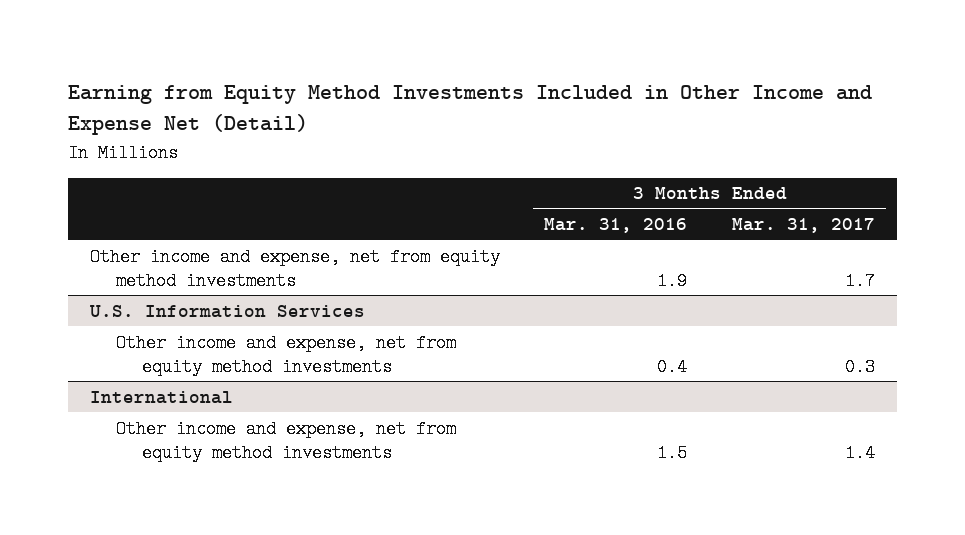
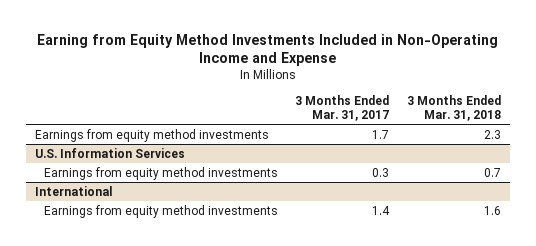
- Earning from Equity Method Investments Included in Other Income and Expense Net (Detail)
+ Earning from Equity Method Investments Included in Non-Operating Income and Expense
- | 3 Months Ended Mar. 31, 2016 | 3 Months Ended Mar. 31, 2017
+ | 3 Months Ended Mar. 31, 2017 | 3 Months Ended Mar. 31, 2018
- Other income and expense, net from equity method investments | 1.9 | 1.7
+ Earnings from equity method investments | 1.7 | 2.3
@ U.S. Information Services
- Other income and expense, net from equity method investments | 0.4 | 0.3
+ Earnings from equity method investments | 0.3 | 0.7
@ International
- Other income and expense, net from equity method investments | 1.5 | 1.4
+ Earnings from equity method investments | 1.4 | 1.6

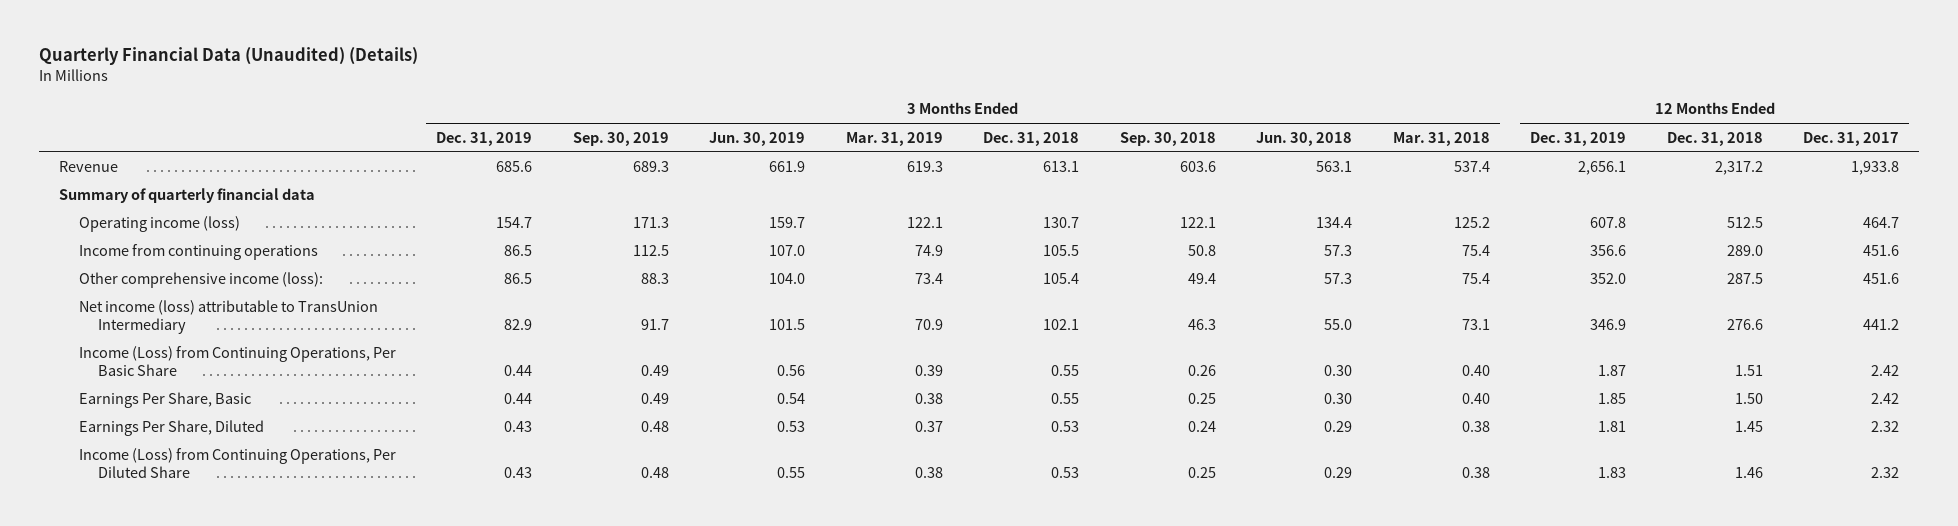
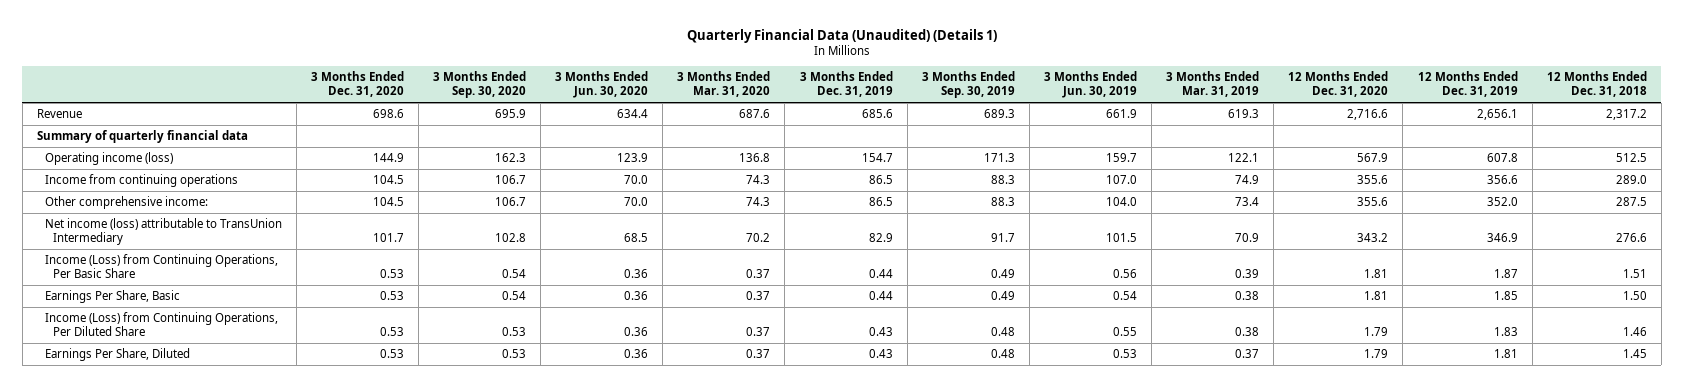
- Quarterly Financial Data (Unaudited) (Details)
+ Quarterly Financial Data (Unaudited) (Details 1)
- | 3 Months Ended Dec. 31, 2019 | 3 Months Ended Sep. 30, 2019 | 3 Months Ended Jun. 30, 2019 | 3 Months Ended Mar. 31, 2019 | 3 Months Ended Dec. 31, 2018 | 3 Months Ended Sep. 30, 2018 | 3 Months Ended Jun. 30, 2018 | 3 Months Ended Mar. 31, 2018 | 12 Months Ended Dec. 31, 2019 | 12 Months Ended Dec. 31, 2018 | 12 Months Ended Dec. 31, 2017
+ | 3 Months Ended Dec. 31, 2020 | 3 Months Ended Sep. 30, 2020 | 3 Months Ended Jun. 30, 2020 | 3 Months Ended Mar. 31, 2020 | 3 Months Ended Dec. 31, 2019 | 3 Months Ended Sep. 30, 2019 | 3 Months Ended Jun. 30, 2019 | 3 Months Ended Mar. 31, 2019 | 12 Months Ended Dec. 31, 2020 | 12 Months Ended Dec. 31, 2019 | 12 Months Ended Dec. 31, 2018
- Income from continuing operations | 86.5 | 112.5 | 107.0 | 74.9 | 105.5 | 50.8 | 57.3 | 75.4 | 356.6 | 289.0 | 451.6
- Other comprehensive income (loss): | 86.5 | 88.3 | 104.0 | 73.4 | 105.4 | 49.4 | 57.3 | 75.4 | 352.0 | 287.5 | 451.6
+ Income from continuing operations | 104.5 | 106.7 | 70.0 | 74.3 | 86.5 | 88.3 | 107.0 | 74.9 | 355.6 | 356.6 | 289.0
+ Other comprehensive income: | 104.5 | 106.7 | 70.0 | 74.3 | 86.5 | 88.3 | 104.0 | 73.4 | 355.6 | 352.0 | 287.5
moved down: Earnings Per Share, Diluted | 0.53 | 0.53 | 0.36 | 0.37 | 0.43 | 0.48 | 0.53 | 0.37 | 1.79 | 1.81 | 1.45

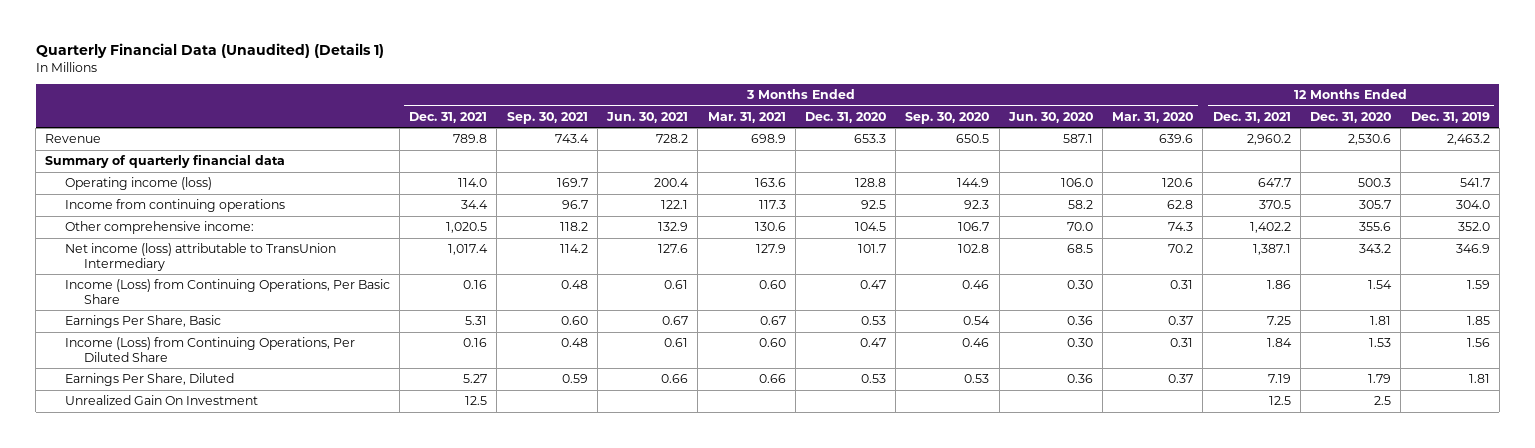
- | 3 Months Ended Dec. 31, 2020 | 3 Months Ended Sep. 30, 2020 | 3 Months Ended Jun. 30, 2020 | 3 Months Ended Mar. 31, 2020 | 3 Months Ended Dec. 31, 2019 | 3 Months Ended Sep. 30, 2019 | 3 Months Ended Jun. 30, 2019 | 3 Months Ended Mar. 31, 2019 | 12 Months Ended Dec. 31, 2020 | 12 Months Ended Dec. 31, 2019 | 12 Months Ended Dec. 31, 2018
+ | 3 Months Ended Dec. 31, 2021 | 3 Months Ended Sep. 30, 2021 | 3 Months Ended Jun. 30, 2021 | 3 Months Ended Mar. 31, 2021 | 3 Months Ended Dec. 31, 2020 | 3 Months Ended Sep. 30, 2020 | 3 Months Ended Jun. 30, 2020 | 3 Months Ended Mar. 31, 2020 | 12 Months Ended Dec. 31, 2021 | 12 Months Ended Dec. 31, 2020 | 12 Months Ended Dec. 31, 2019
- Revenue | 698.6 | 695.9 | 634.4 | 687.6 | 685.6 | 689.3 | 661.9 | 619.3 | 2,716.6 | 2,656.1 | 2,317.2
+ Revenue | 789.8 | 743.4 | 728.2 | 698.9 | 653.3 | 650.5 | 587.1 | 639.6 | 2,960.2 | 2,530.6 | 2,463.2
- Operating income (loss) | 144.9 | 162.3 | 123.9 | 136.8 | 154.7 | 171.3 | 159.7 | 122.1 | 567.9 | 607.8 | 512.5
- Income from continuing operations | 104.5 | 106.7 | 70.0 | 74.3 | 86.5 | 88.3 | 107.0 | 74.9 | 355.6 | 356.6 | 289.0
+ Operating income (loss) | 114.0 | 169.7 | 200.4 | 163.6 | 128.8 | 144.9 | 106.0 | 120.6 | 647.7 | 500.3 | 541.7
+ Income from continuing operations | 34.4 | 96.7 | 122.1 | 117.3 | 92.5 | 92.3 | 58.2 | 62.8 | 370.5 | 305.7 | 304.0
- Income (Loss) from Continuing Operations, Per Basic Share | 0.53 | 0.54 | 0.36 | 0.37 | 0.44 | 0.49 | 0.56 | 0.39 | 1.81 | 1.87 | 1.51
+ Income (Loss) from Continuing Operations, Per Basic Share | 0.16 | 0.48 | 0.61 | 0.60 | 0.47 | 0.46 | 0.30 | 0.31 | 1.86 | 1.54 | 1.59
- Income (Loss) from Continuing Operations, Per Diluted Share | 0.53 | 0.53 | 0.36 | 0.37 | 0.43 | 0.48 | 0.55 | 0.38 | 1.79 | 1.83 | 1.46
+ Income (Loss) from Continuing Operations, Per Diluted Share | 0.16 | 0.48 | 0.61 | 0.60 | 0.47 | 0.46 | 0.30 | 0.31 | 1.84 | 1.53 | 1.56
+ Unrealized Gain On Investment | 12.5 | | | | | | | | 12.5 | 2.5 |

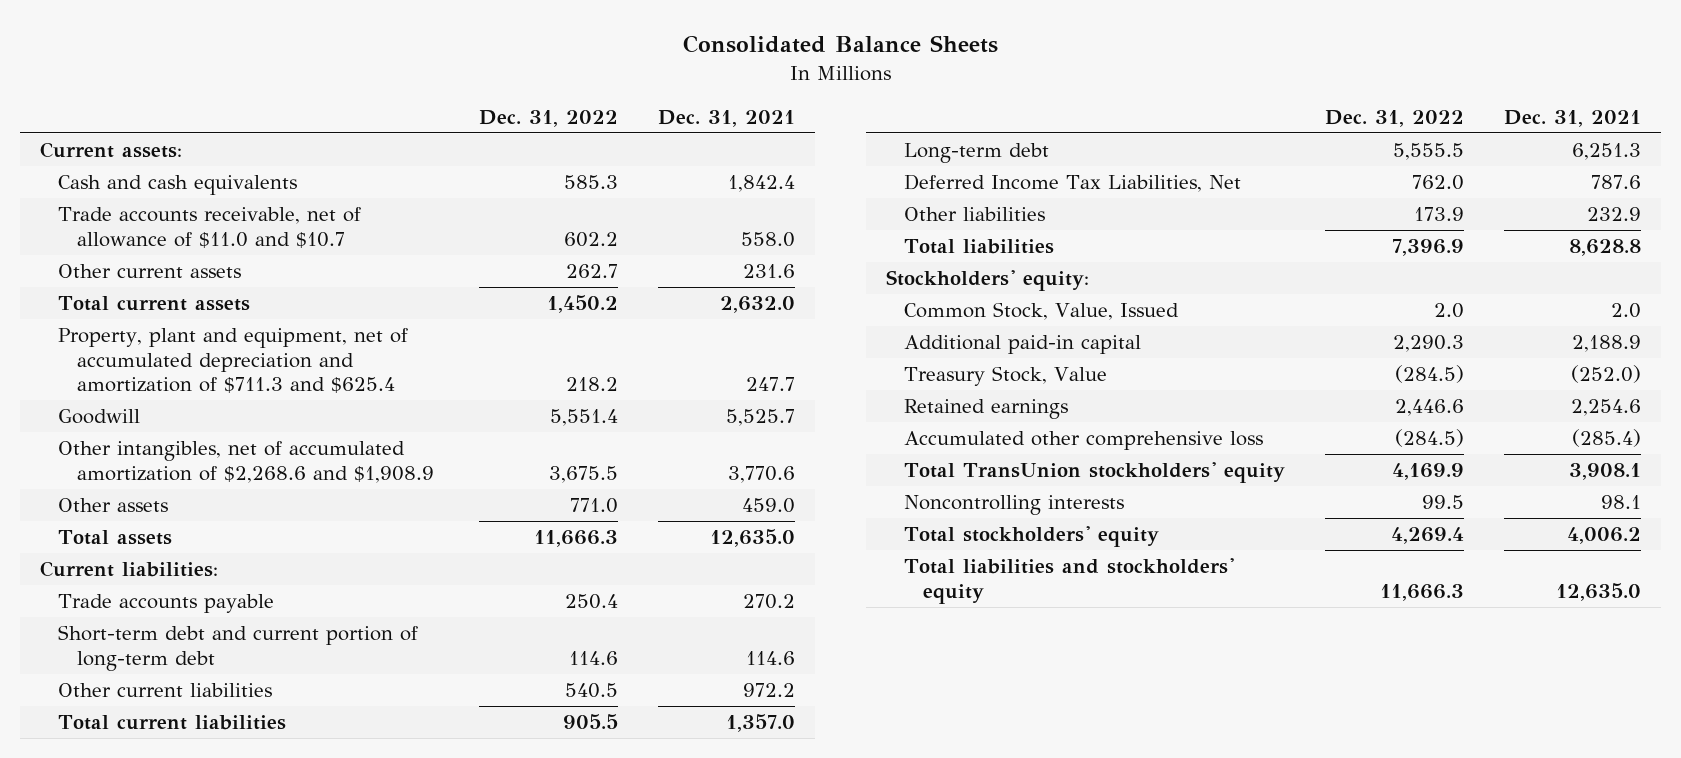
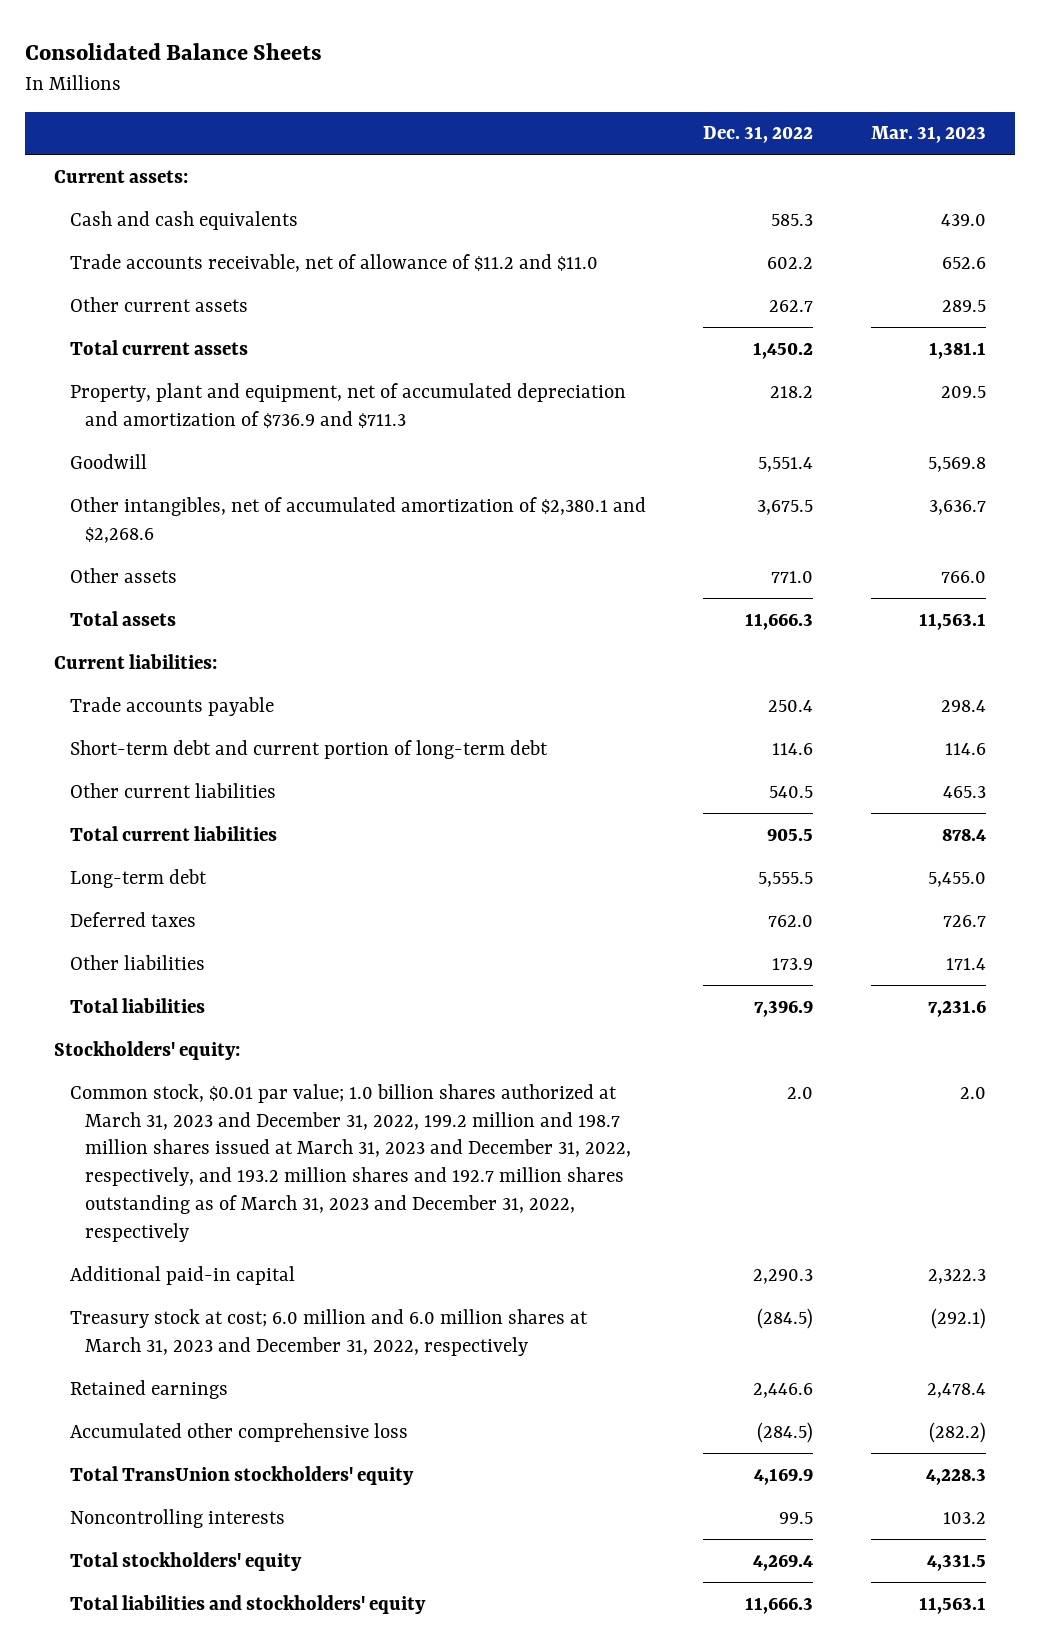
- | Dec. 31, 2022 | Dec. 31, 2021
+ | Dec. 31, 2022 | Mar. 31, 2023
- Trade accounts receivable, net of allowance of $11.0 and $10.7 | 602.2 | 558.0
+ Trade accounts receivable, net of allowance of $11.2 and $11.0 | 602.2 | 652.6
- Property, plant and equipment, net of accumulated depreciation and amortization of $711.3 and $625.4 | 218.2 | 247.7
+ Property, plant and equipment, net of accumulated depreciation and amortization of $736.9 and $711.3 | 218.2 | 209.5
- Other intangibles, net of accumulated amortization of $2,268.6 and $1,908.9 | 3,675.5 | 3,770.6
+ Other intangibles, net of accumulated amortization of $2,380.1 and $2,268.6 | 3,675.5 | 3,636.7
- Deferred Income Tax Liabilities, Net | 762.0 | 787.6
+ Deferred taxes | 762.0 | 726.7
- Common Stock, Value, Issued | 2.0 | 2.0
+ Common stock, $0.01 par value; 1.0 billion shares authorized at March 31, 2023 and December 31, 2022, 199.2 million and 198.7 million shares issued at March 31, 2023 and December 31, 2022, respectively, and 193.2 million shares and 192.7 million shares outstanding as of March 31, 2023 and December 31, 2022, respectively | 2.0 | 2.0
- Treasury Stock, Value | (284.5) | (252.0)
+ Treasury stock at cost; 6.0 million and 6.0 million shares at March 31, 2023 and December 31, 2022, respectively | (284.5) | (292.1)

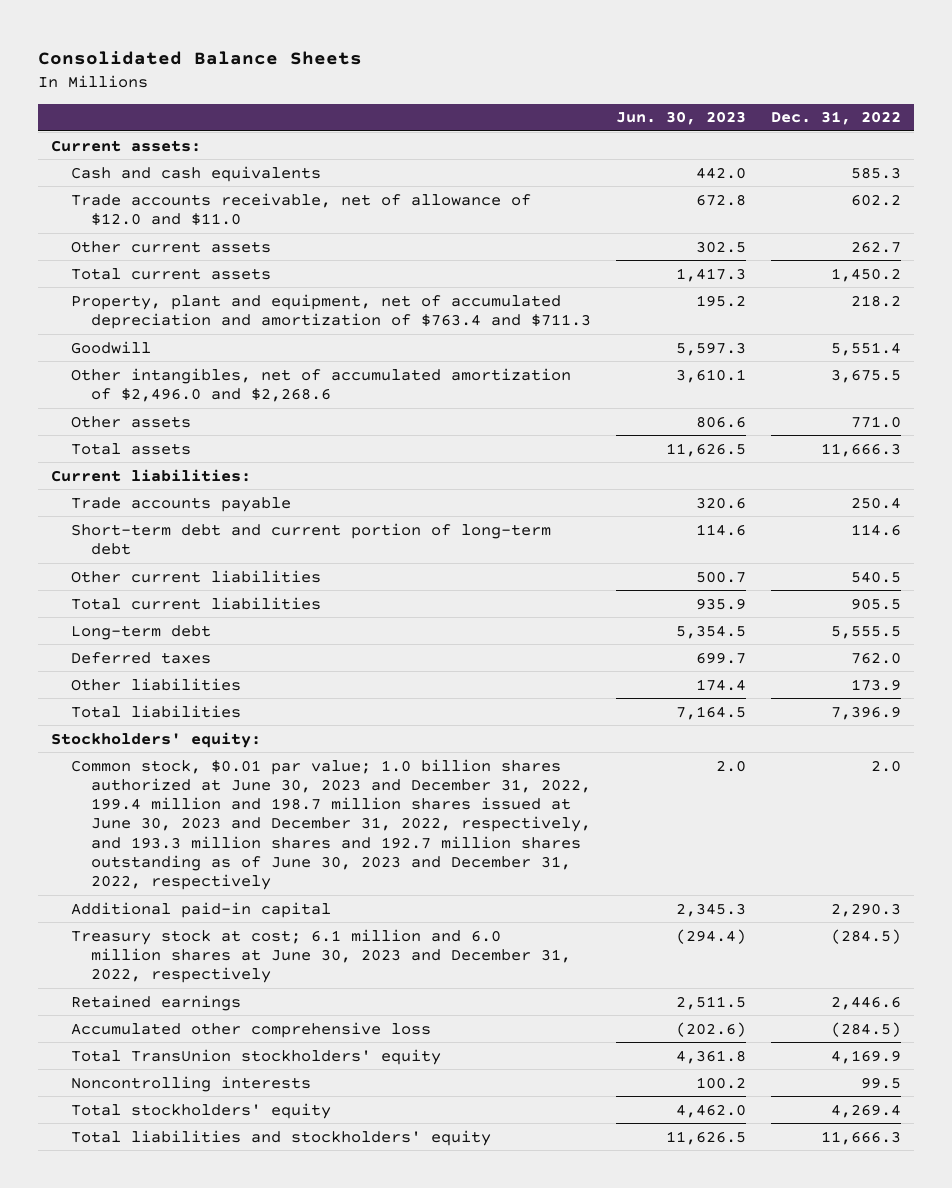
- | Dec. 31, 2022 | Mar. 31, 2023
+ | Jun. 30, 2023 | Dec. 31, 2022
- Trade accounts receivable, net of allowance of $11.2 and $11.0 | 602.2 | 652.6
+ Trade accounts receivable, net of allowance of $12.0 and $11.0 | 672.8 | 602.2
- Property, plant and equipment, net of accumulated depreciation and amortization of $736.9 and $711.3 | 218.2 | 209.5
+ Property, plant and equipment, net of accumulated depreciation and amortization of $763.4 and $711.3 | 195.2 | 218.2
- Other intangibles, net of accumulated amortization of $2,380.1 and $2,268.6 | 3,675.5 | 3,636.7
+ Other intangibles, net of accumulated amortization of $2,496.0 and $2,268.6 | 3,610.1 | 3,675.5
- Common stock, $0.01 par value; 1.0 billion shares authorized at March 31, 2023 and December 31, 2022, 199.2 million and 198.7 million shares issued at March 31, 2023 and December 31, 2022, respectively, and 193.2 million shares and 192.7 million shares outstanding as of March 31, 2023 and December 31, 2022, respectively | 2.0 | 2.0
+ Common stock, $0.01 par value; 1.0 billion shares authorized at June 30, 2023 and December 31, 2022, 199.4 million and 198.7 million shares issued at June 30, 2023 and December 31, 2022, respectively, and 193.3 million shares and 192.7 million shares outstanding as of June 30, 2023 and December 31, 2022, respectively | 2.0 | 2.0
- Treasury stock at cost; 6.0 million and 6.0 million shares at March 31, 2023 and December 31, 2022, respectively | (284.5) | (292.1)
+ Treasury stock at cost; 6.1 million and 6.0 million shares at June 30, 2023 and December 31, 2022, respectively | (294.4) | (284.5)

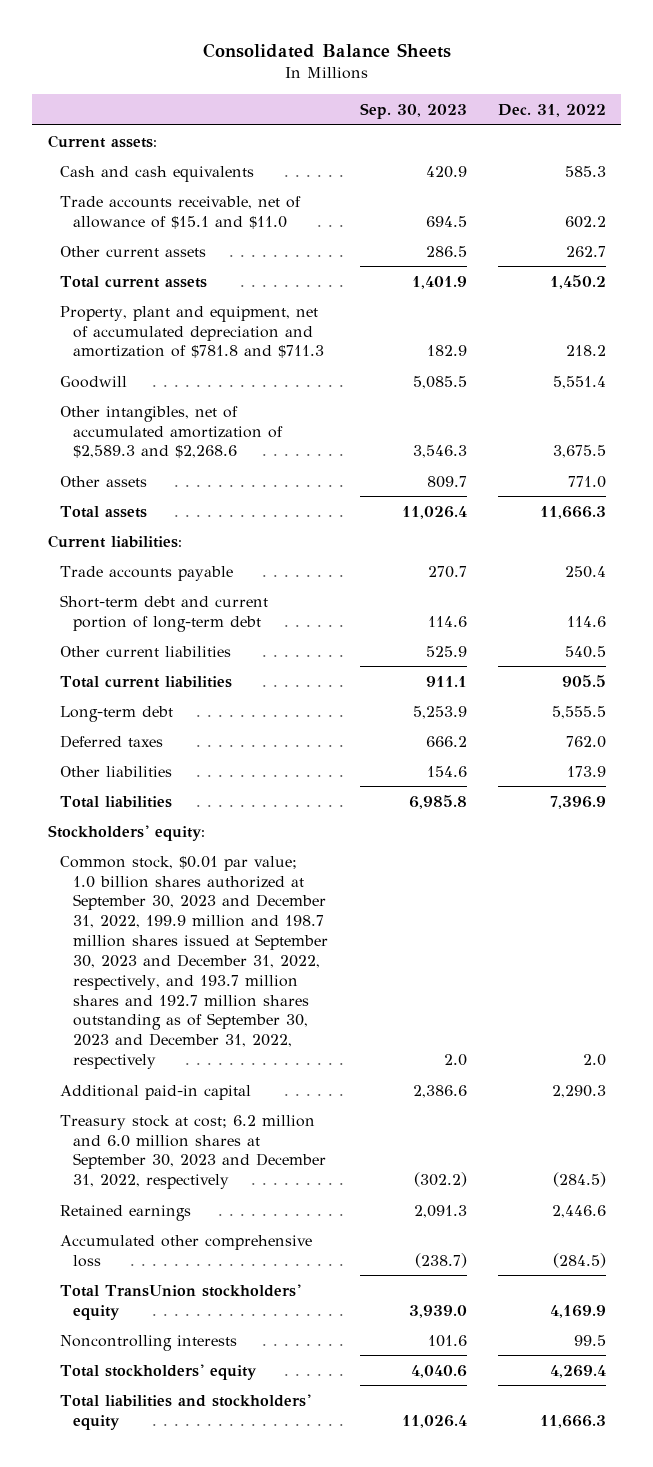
- | Jun. 30, 2023 | Dec. 31, 2022
+ | Sep. 30, 2023 | Dec. 31, 2022
- Trade accounts receivable, net of allowance of $12.0 and $11.0 | 672.8 | 602.2
+ Trade accounts receivable, net of allowance of $15.1 and $11.0 | 694.5 | 602.2
- Property, plant and equipment, net of accumulated depreciation and amortization of $763.4 and $711.3 | 195.2 | 218.2
+ Property, plant and equipment, net of accumulated depreciation and amortization of $781.8 and $711.3 | 182.9 | 218.2
- Other intangibles, net of accumulated amortization of $2,496.0 and $2,268.6 | 3,610.1 | 3,675.5
+ Other intangibles, net of accumulated amortization of $2,589.3 and $2,268.6 | 3,546.3 | 3,675.5
- Common stock, $0.01 par value; 1.0 billion shares authorized at June 30, 2023 and December 31, 2022, 199.4 million and 198.7 million shares issued at June 30, 2023 and December 31, 2022, respectively, and 193.3 million shares and 192.7 million shares outstanding as of June 30, 2023 and December 31, 2022, respectively | 2.0 | 2.0
+ Common stock, $0.01 par value; 1.0 billion shares authorized at September 30, 2023 and December 31, 2022, 199.9 million and 198.7 million shares issued at September 30, 2023 and December 31, 2022, respectively, and 193.7 million shares and 192.7 million shares outstanding as of September 30, 2023 and December 31, 2022, respectively | 2.0 | 2.0
- Treasury stock at cost; 6.1 million and 6.0 million shares at June 30, 2023 and December 31, 2022, respectively | (294.4) | (284.5)
+ Treasury stock at cost; 6.2 million and 6.0 million shares at September 30, 2023 and December 31, 2022, respectively | (302.2) | (284.5)

